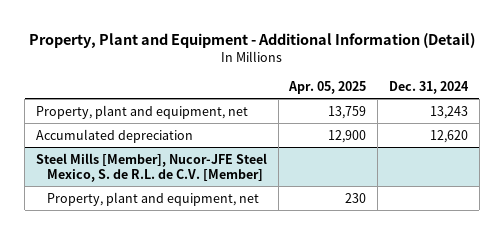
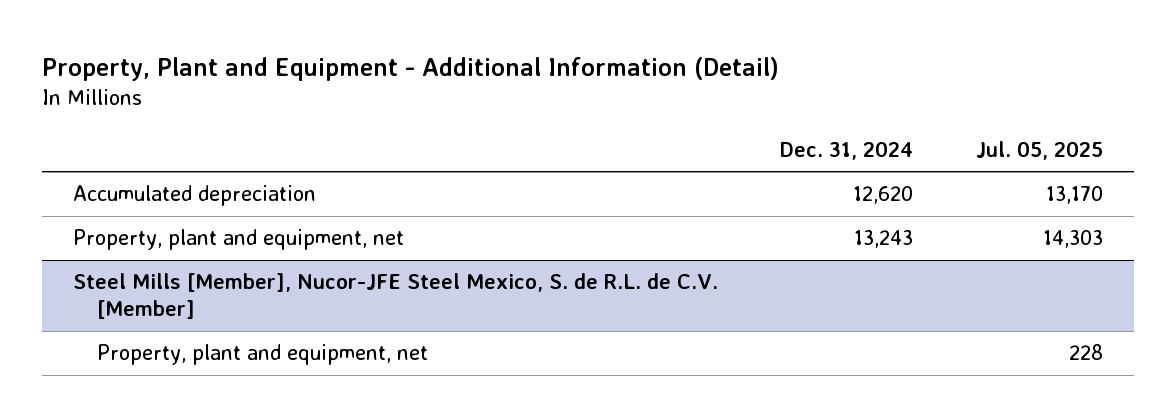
- | Apr. 05, 2025 | Dec. 31, 2024
+ | Dec. 31, 2024 | Jul. 05, 2025
moved down: Property, plant and equipment, net | 13,243 | 14,303

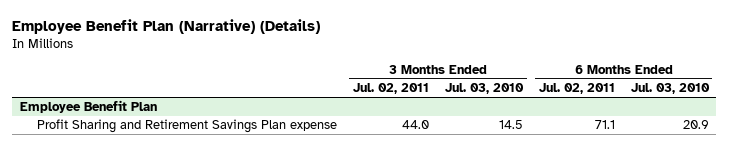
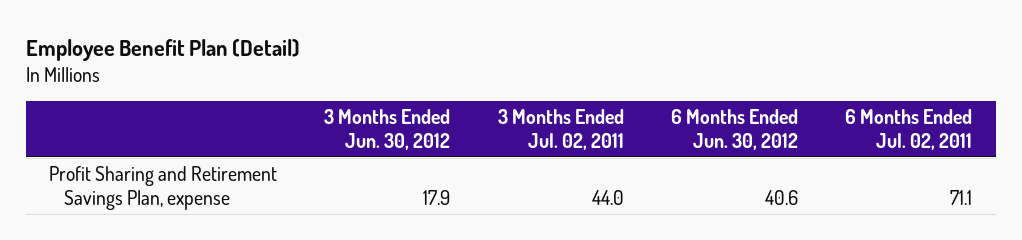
- Employee Benefit Plan (Narrative) (Details)
+ Employee Benefit Plan (Detail)
- | 3 Months Ended Jul. 02, 2011 | 3 Months Ended Jul. 03, 2010 | 6 Months Ended Jul. 02, 2011 | 6 Months Ended Jul. 03, 2010
+ | 3 Months Ended Jun. 30, 2012 | 3 Months Ended Jul. 02, 2011 | 6 Months Ended Jun. 30, 2012 | 6 Months Ended Jul. 02, 2011
- Employee Benefit Plan
- Profit Sharing and Retirement Savings Plan expense | 44.0 | 14.5 | 71.1 | 20.9
+ Profit Sharing and Retirement Savings Plan, expense | 17.9 | 44.0 | 40.6 | 71.1

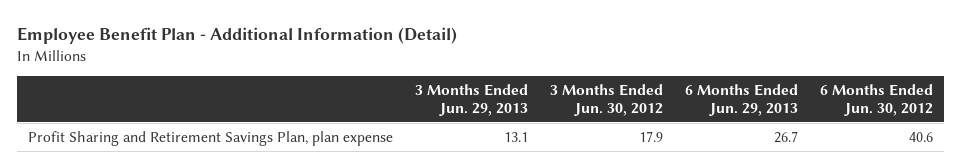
- Employee Benefit Plan (Detail)
+ Employee Benefit Plan - Additional Information (Detail)
- | 3 Months Ended Jun. 30, 2012 | 3 Months Ended Jul. 02, 2011 | 6 Months Ended Jun. 30, 2012 | 6 Months Ended Jul. 02, 2011
+ | 3 Months Ended Jun. 29, 2013 | 3 Months Ended Jun. 30, 2012 | 6 Months Ended Jun. 29, 2013 | 6 Months Ended Jun. 30, 2012
- Profit Sharing and Retirement Savings Plan, expense | 17.9 | 44.0 | 40.6 | 71.1
+ Profit Sharing and Retirement Savings Plan, plan expense | 13.1 | 17.9 | 26.7 | 40.6

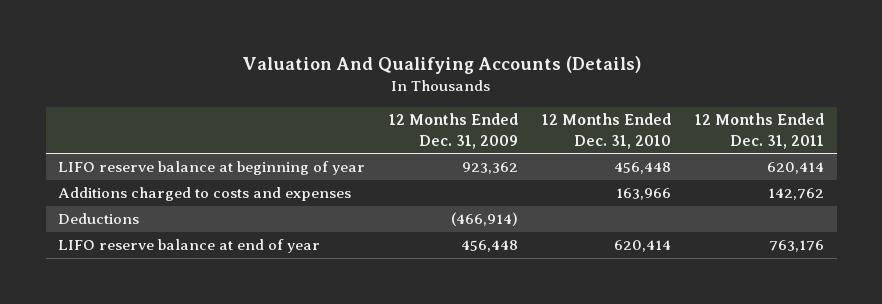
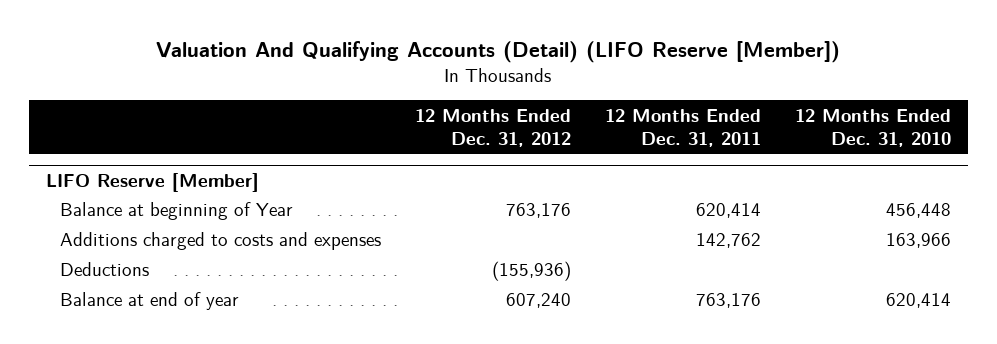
- Valuation And Qualifying Accounts (Details)
+ Valuation And Qualifying Accounts (Detail) (LIFO Reserve [Member])
- | 12 Months Ended Dec. 31, 2009 | 12 Months Ended Dec. 31, 2010 | 12 Months Ended Dec. 31, 2011
+ | 12 Months Ended Dec. 31, 2012 | 12 Months Ended Dec. 31, 2011 | 12 Months Ended Dec. 31, 2010
- LIFO reserve balance at beginning of year | 923,362 | 456,448 | 620,414
+ LIFO Reserve [Member]
+ Balance at beginning of Year | 763,176 | 620,414 | 456,448
- LIFO reserve balance at end of year | 456,448 | 620,414 | 763,176
+ Balance at end of year | 607,240 | 763,176 | 620,414

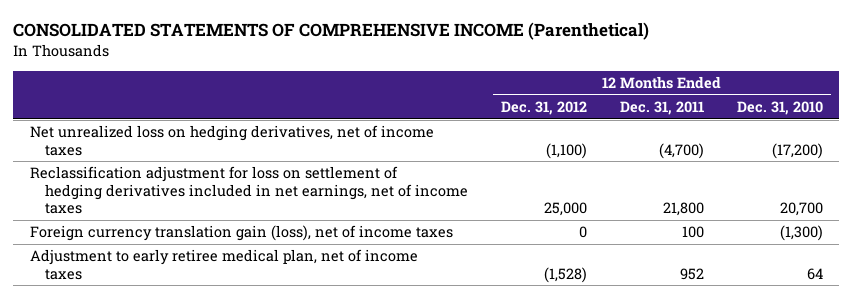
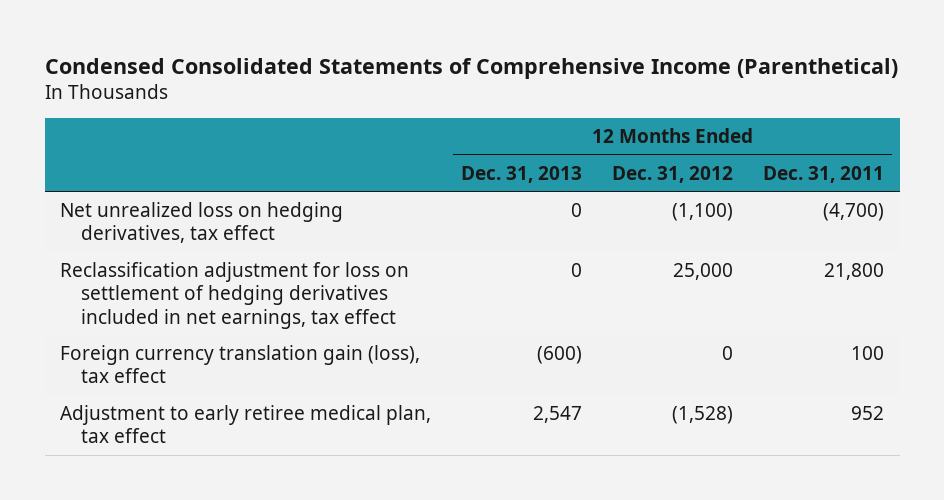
- CONSOLIDATED STATEMENTS OF COMPREHENSIVE INCOME (Parenthetical)
+ Condensed Consolidated Statements of Comprehensive Income (Parenthetical)
- | 12 Months Ended Dec. 31, 2012 | 12 Months Ended Dec. 31, 2011 | 12 Months Ended Dec. 31, 2010
+ | 12 Months Ended Dec. 31, 2013 | 12 Months Ended Dec. 31, 2012 | 12 Months Ended Dec. 31, 2011
- Net unrealized loss on hedging derivatives, net of income taxes | (1,100) | (4,700) | (17,200)
- Reclassification adjustment for loss on settlement of hedging derivatives included in net earnings, net of income taxes | 25,000 | 21,800 | 20,700
- Foreign currency translation gain (loss), net of income taxes | 0 | 100 | (1,300)
- Adjustment to early retiree medical plan, net of income taxes | (1,528) | 952 | 64
+ Net unrealized loss on hedging derivatives, tax effect | 0 | (1,100) | (4,700)
+ Reclassification adjustment for loss on settlement of hedging derivatives included in net earnings, tax effect | 0 | 25,000 | 21,800
+ Foreign currency translation gain (loss), tax effect | (600) | 0 | 100
+ Adjustment to early retiree medical plan, tax effect | 2,547 | (1,528) | 952

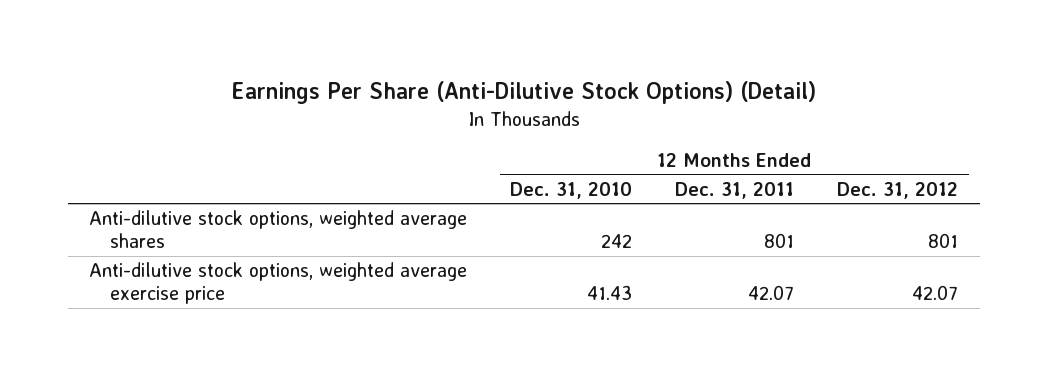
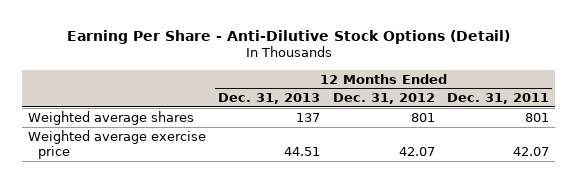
- Earnings Per Share (Anti-Dilutive Stock Options) (Detail)
+ Earning Per Share - Anti-Dilutive Stock Options (Detail)
- | 12 Months Ended Dec. 31, 2010 | 12 Months Ended Dec. 31, 2011 | 12 Months Ended Dec. 31, 2012
+ | 12 Months Ended Dec. 31, 2013 | 12 Months Ended Dec. 31, 2012 | 12 Months Ended Dec. 31, 2011
- Anti-dilutive stock options, weighted average shares | 242 | 801 | 801
- Anti-dilutive stock options, weighted average exercise price | 41.43 | 42.07 | 42.07
+ Weighted average shares | 137 | 801 | 801
+ Weighted average exercise price | 44.51 | 42.07 | 42.07

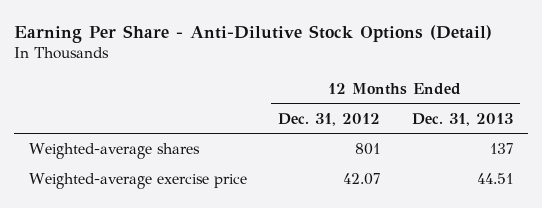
- | 12 Months Ended Dec. 31, 2013 | 12 Months Ended Dec. 31, 2012 | 12 Months Ended Dec. 31, 2011
+ | 12 Months Ended Dec. 31, 2012 | 12 Months Ended Dec. 31, 2013
- Weighted average shares | 137 | 801 | 801
- Weighted average exercise price | 44.51 | 42.07 | 42.07
+ Weighted-average shares | 801 | 137
+ Weighted-average exercise price | 42.07 | 44.51

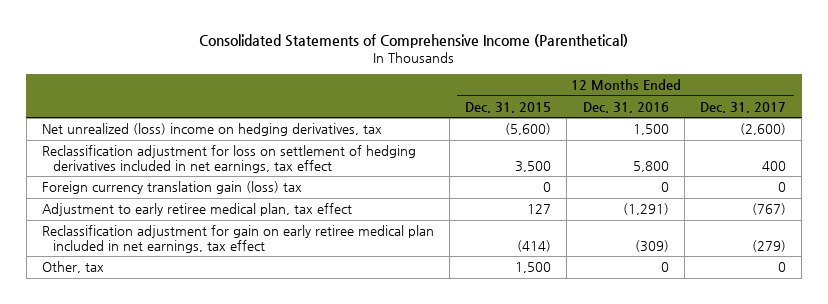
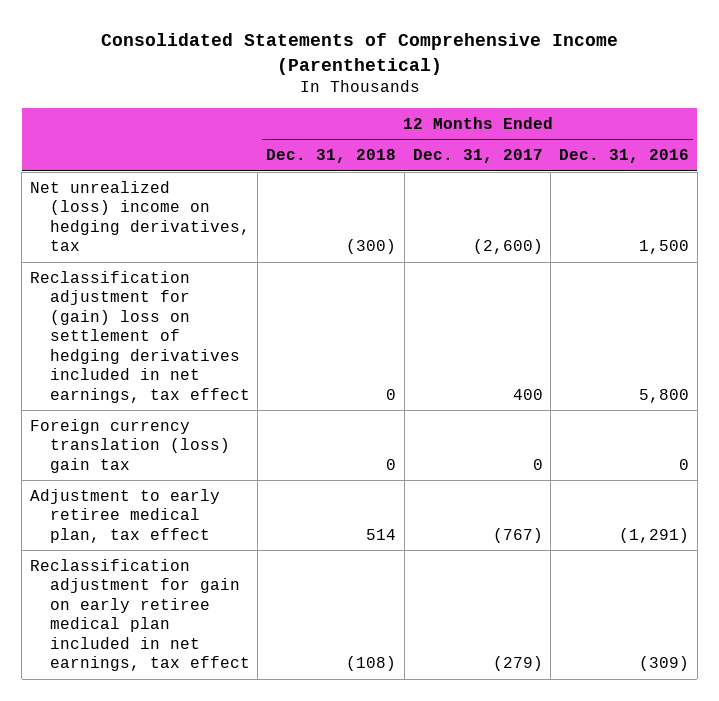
- | 12 Months Ended Dec. 31, 2015 | 12 Months Ended Dec. 31, 2016 | 12 Months Ended Dec. 31, 2017
+ | 12 Months Ended Dec. 31, 2018 | 12 Months Ended Dec. 31, 2017 | 12 Months Ended Dec. 31, 2016
- Reclassification adjustment for loss on settlement of hedging derivatives included in net earnings, tax effect | 3,500 | 5,800 | 400
- Foreign currency translation gain (loss) tax | 0 | 0 | 0
+ Reclassification adjustment for (gain) loss on settlement of hedging derivatives included in net earnings, tax effect | 0 | 400 | 5,800
+ Foreign currency translation (loss) gain tax | 0 | 0 | 0
- Other, tax | 1,500 | 0 | 0

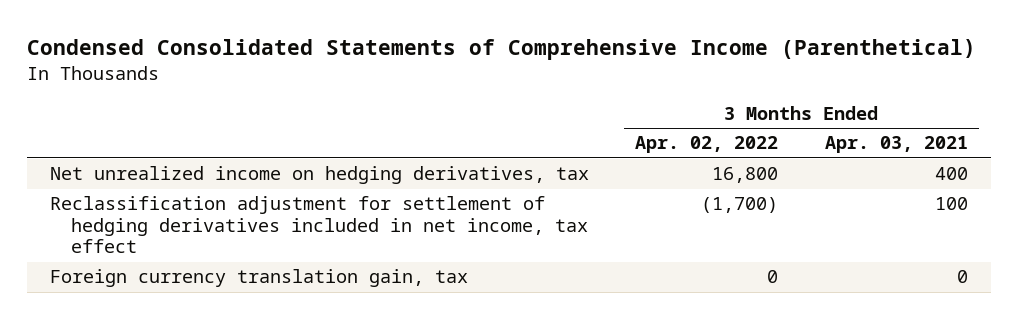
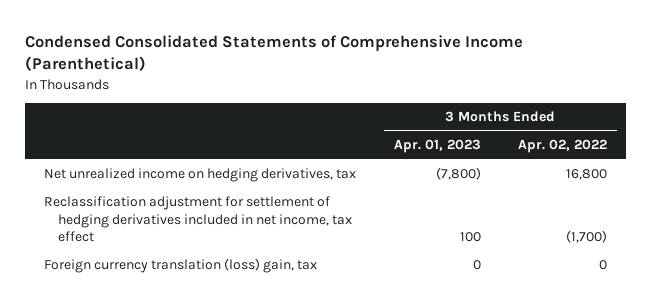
- | 3 Months Ended Apr. 02, 2022 | 3 Months Ended Apr. 03, 2021
+ | 3 Months Ended Apr. 01, 2023 | 3 Months Ended Apr. 02, 2022
- Foreign currency translation gain, tax | 0 | 0
+ Foreign currency translation (loss) gain, tax | 0 | 0

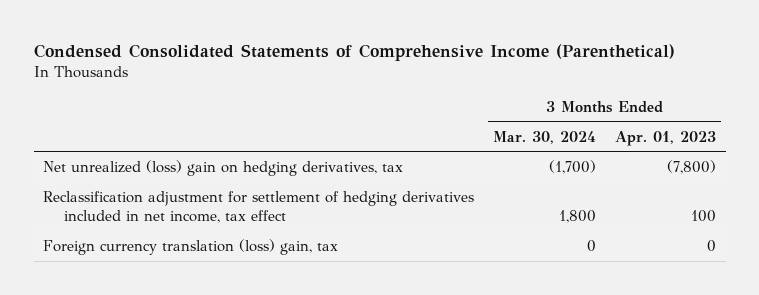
- | 3 Months Ended Apr. 01, 2023 | 3 Months Ended Apr. 02, 2022
+ | 3 Months Ended Mar. 30, 2024 | 3 Months Ended Apr. 01, 2023
- Net unrealized income on hedging derivatives, tax | (7,800) | 16,800
+ Net unrealized (loss) gain on hedging derivatives, tax | (1,700) | (7,800)

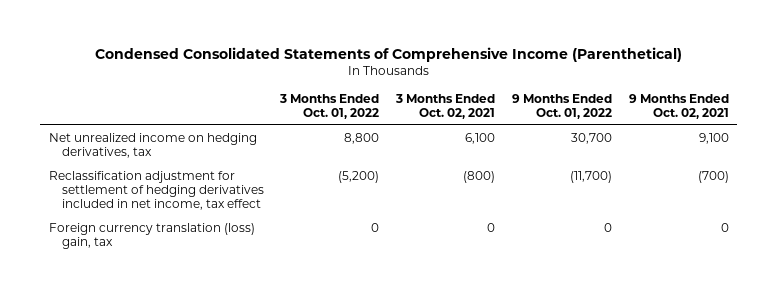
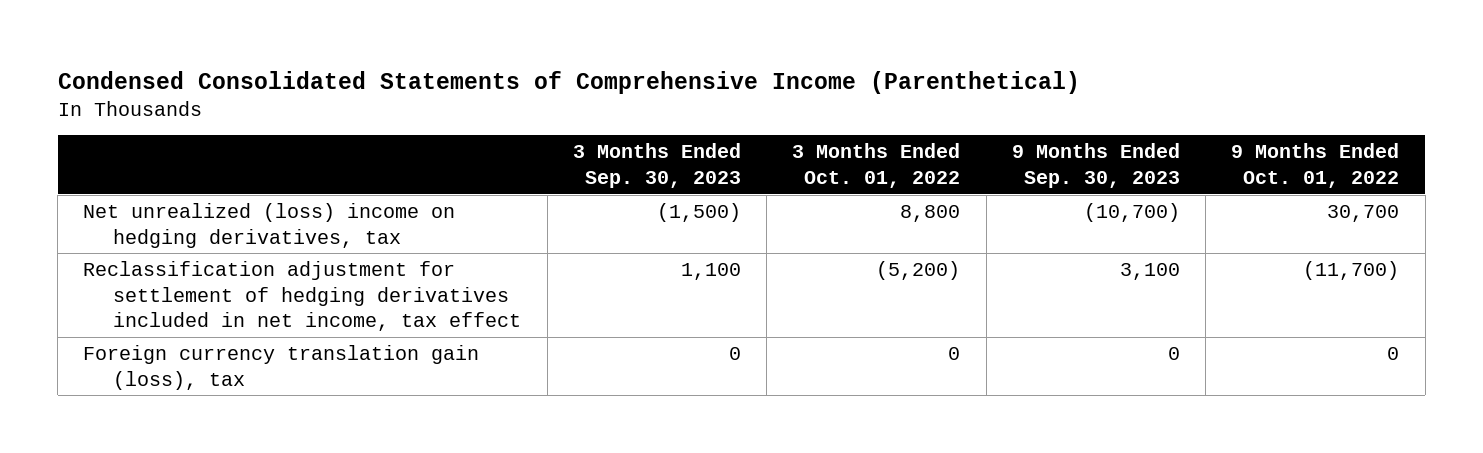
- | 3 Months Ended Oct. 01, 2022 | 3 Months Ended Oct. 02, 2021 | 9 Months Ended Oct. 01, 2022 | 9 Months Ended Oct. 02, 2021
+ | 3 Months Ended Sep. 30, 2023 | 3 Months Ended Oct. 01, 2022 | 9 Months Ended Sep. 30, 2023 | 9 Months Ended Oct. 01, 2022
- Net unrealized income on hedging derivatives, tax | 8,800 | 6,100 | 30,700 | 9,100
+ Net unrealized (loss) income on hedging derivatives, tax | (1,500) | 8,800 | (10,700) | 30,700
- Foreign currency translation (loss) gain, tax | 0 | 0 | 0 | 0
+ Foreign currency translation gain (loss), tax | 0 | 0 | 0 | 0

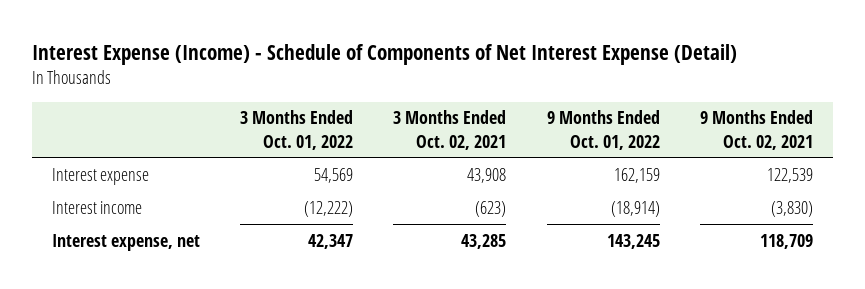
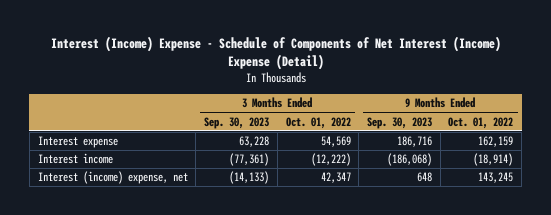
- Interest Expense (Income) - Schedule of Components of Net Interest Expense (Detail)
+ Interest (Income) Expense - Schedule of Components of Net Interest (Income) Expense (Detail)
- | 3 Months Ended Oct. 01, 2022 | 3 Months Ended Oct. 02, 2021 | 9 Months Ended Oct. 01, 2022 | 9 Months Ended Oct. 02, 2021
+ | 3 Months Ended Sep. 30, 2023 | 3 Months Ended Oct. 01, 2022 | 9 Months Ended Sep. 30, 2023 | 9 Months Ended Oct. 01, 2022
- Interest expense, net | 42,347 | 43,285 | 143,245 | 118,709
+ Interest (income) expense, net | (14,133) | 42,347 | 648 | 143,245

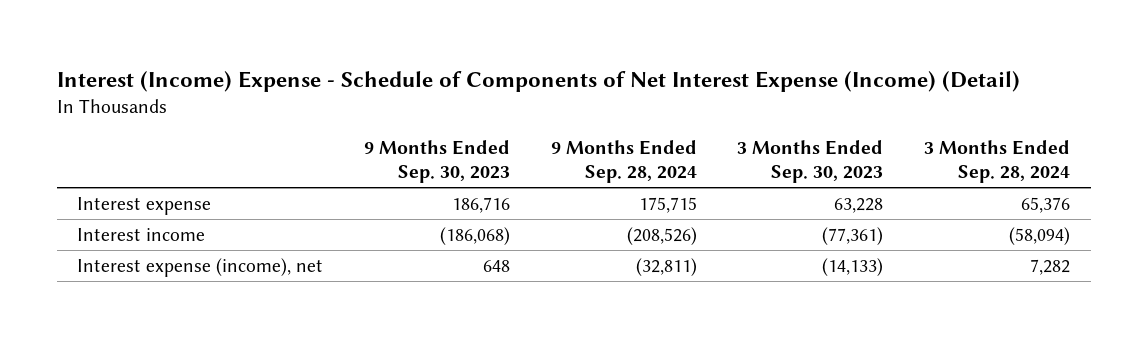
- Interest (Income) Expense - Schedule of Components of Net Interest (Income) Expense (Detail)
+ Interest (Income) Expense - Schedule of Components of Net Interest Expense (Income) (Detail)
- | 3 Months Ended Sep. 30, 2023 | 3 Months Ended Oct. 01, 2022 | 9 Months Ended Sep. 30, 2023 | 9 Months Ended Oct. 01, 2022
+ | 9 Months Ended Sep. 30, 2023 | 9 Months Ended Sep. 28, 2024 | 3 Months Ended Sep. 30, 2023 | 3 Months Ended Sep. 28, 2024
- Interest (income) expense, net | (14,133) | 42,347 | 648 | 143,245
+ Interest expense (income), net | 648 | (32,811) | (14,133) | 7,282

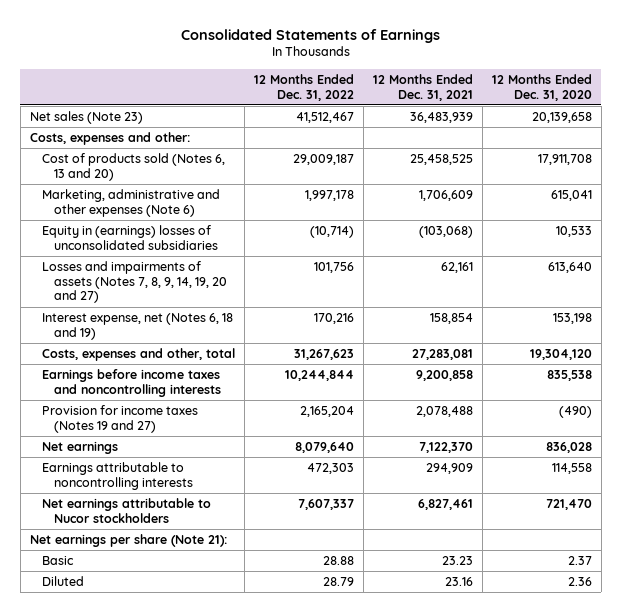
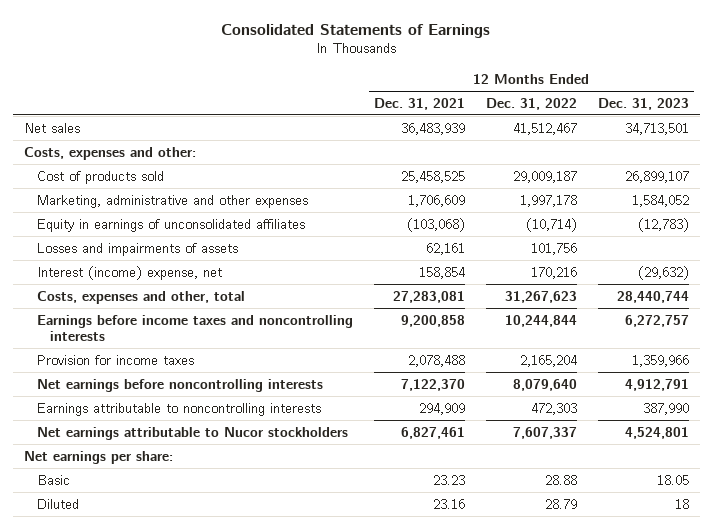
- | 12 Months Ended Dec. 31, 2022 | 12 Months Ended Dec. 31, 2021 | 12 Months Ended Dec. 31, 2020
+ | 12 Months Ended Dec. 31, 2021 | 12 Months Ended Dec. 31, 2022 | 12 Months Ended Dec. 31, 2023
- Net sales (Note 23) | 41,512,467 | 36,483,939 | 20,139,658
+ Net sales | 36,483,939 | 41,512,467 | 34,713,501
- Cost of products sold (Notes 6, 13 and 20) | 29,009,187 | 25,458,525 | 17,911,708
- Marketing, administrative and other expenses (Note 6) | 1,997,178 | 1,706,609 | 615,041
- Equity in (earnings) losses of unconsolidated subsidiaries | (10,714) | (103,068) | 10,533
- Losses and impairments of assets (Notes 7, 8, 9, 14, 19, 20 and 27) | 101,756 | 62,161 | 613,640
- Interest expense, net (Notes 6, 18 and 19) | 170,216 | 158,854 | 153,198
+ Cost of products sold | 25,458,525 | 29,009,187 | 26,899,107
+ Marketing, administrative and other expenses | 1,706,609 | 1,997,178 | 1,584,052
+ Equity in earnings of unconsolidated affiliates | (103,068) | (10,714) | (12,783)
+ Losses and impairments of assets | 62,161 | 101,756 |
+ Interest (income) expense, net | 158,854 | 170,216 | (29,632)
- Provision for income taxes (Notes 19 and 27) | 2,165,204 | 2,078,488 | (490)
- Net earnings | 8,079,640 | 7,122,370 | 836,028
+ Provision for income taxes | 2,078,488 | 2,165,204 | 1,359,966
+ Net earnings before noncontrolling interests | 7,122,370 | 8,079,640 | 4,912,791
- Net earnings per share (Note 21):
+ Net earnings per share:

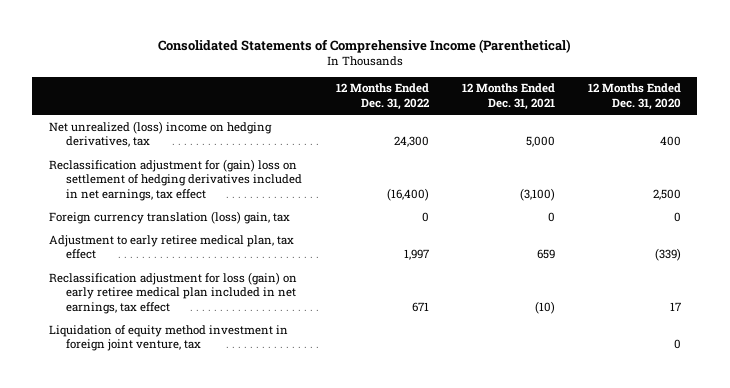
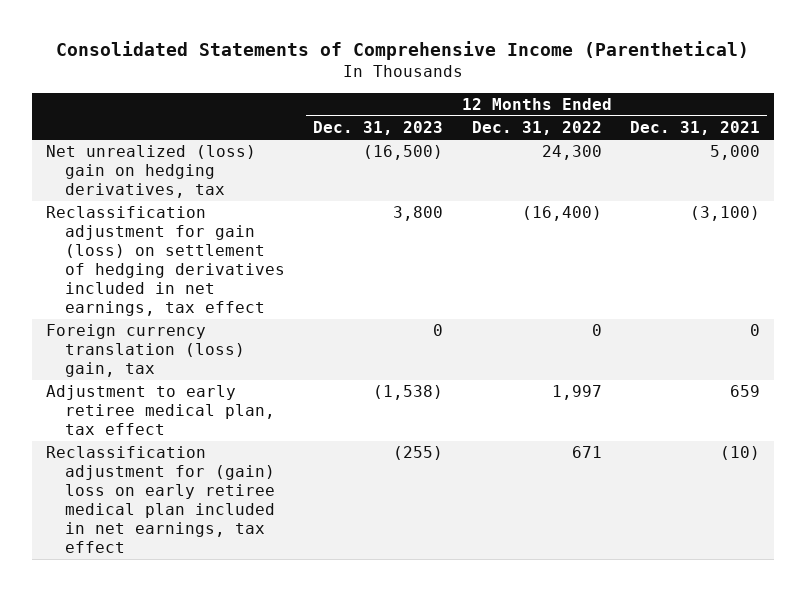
- | 12 Months Ended Dec. 31, 2022 | 12 Months Ended Dec. 31, 2021 | 12 Months Ended Dec. 31, 2020
+ | 12 Months Ended Dec. 31, 2023 | 12 Months Ended Dec. 31, 2022 | 12 Months Ended Dec. 31, 2021
- Net unrealized (loss) income on hedging derivatives, tax | 24,300 | 5,000 | 400
- Reclassification adjustment for (gain) loss on settlement of hedging derivatives included in net earnings, tax effect | (16,400) | (3,100) | 2,500
+ Net unrealized (loss) gain on hedging derivatives, tax | (16,500) | 24,300 | 5,000
+ Reclassification adjustment for gain (loss) on settlement of hedging derivatives included in net earnings, tax effect | 3,800 | (16,400) | (3,100)
- Reclassification adjustment for loss (gain) on early retiree medical plan included in net earnings, tax effect | 671 | (10) | 17
- Liquidation of equity method investment in foreign joint venture, tax | | | 0
+ Reclassification adjustment for (gain) loss on early retiree medical plan included in net earnings, tax effect | (255) | 671 | (10)

